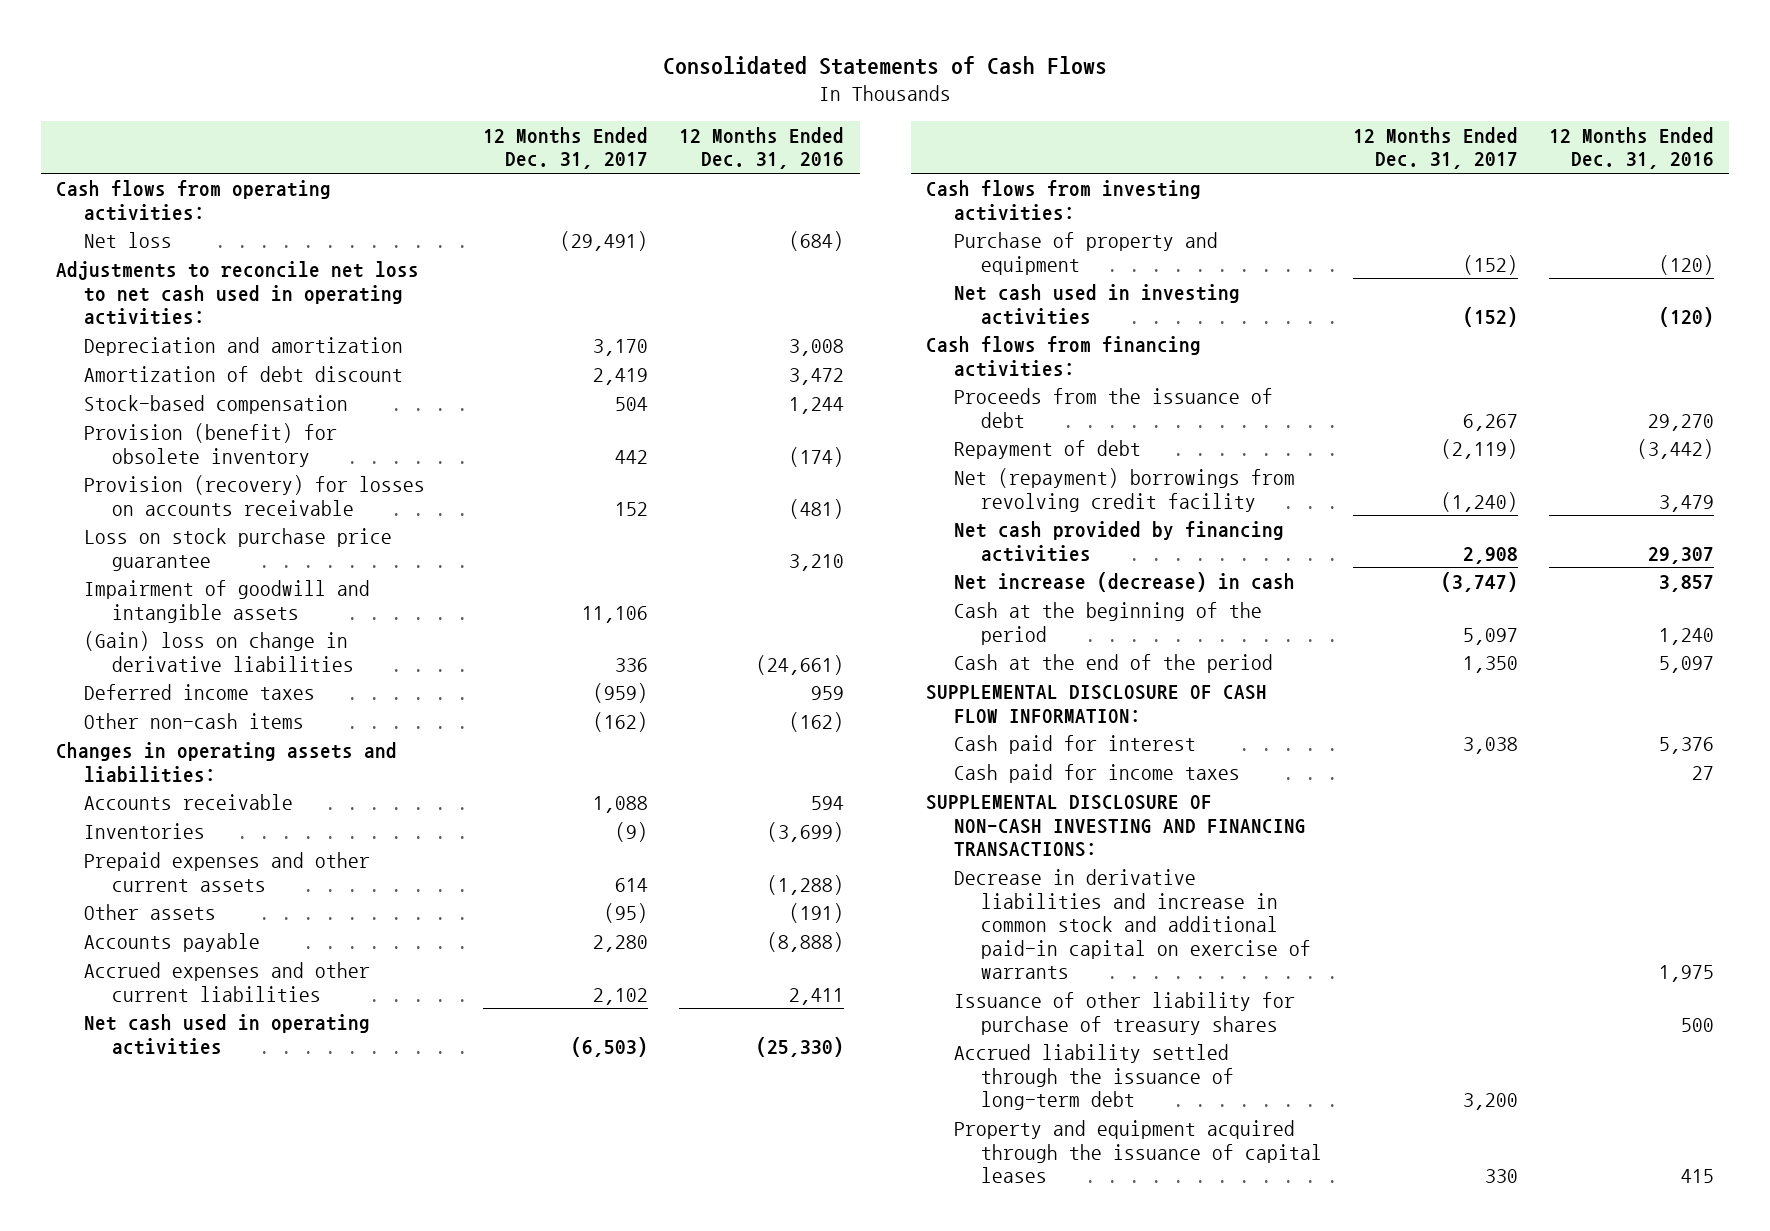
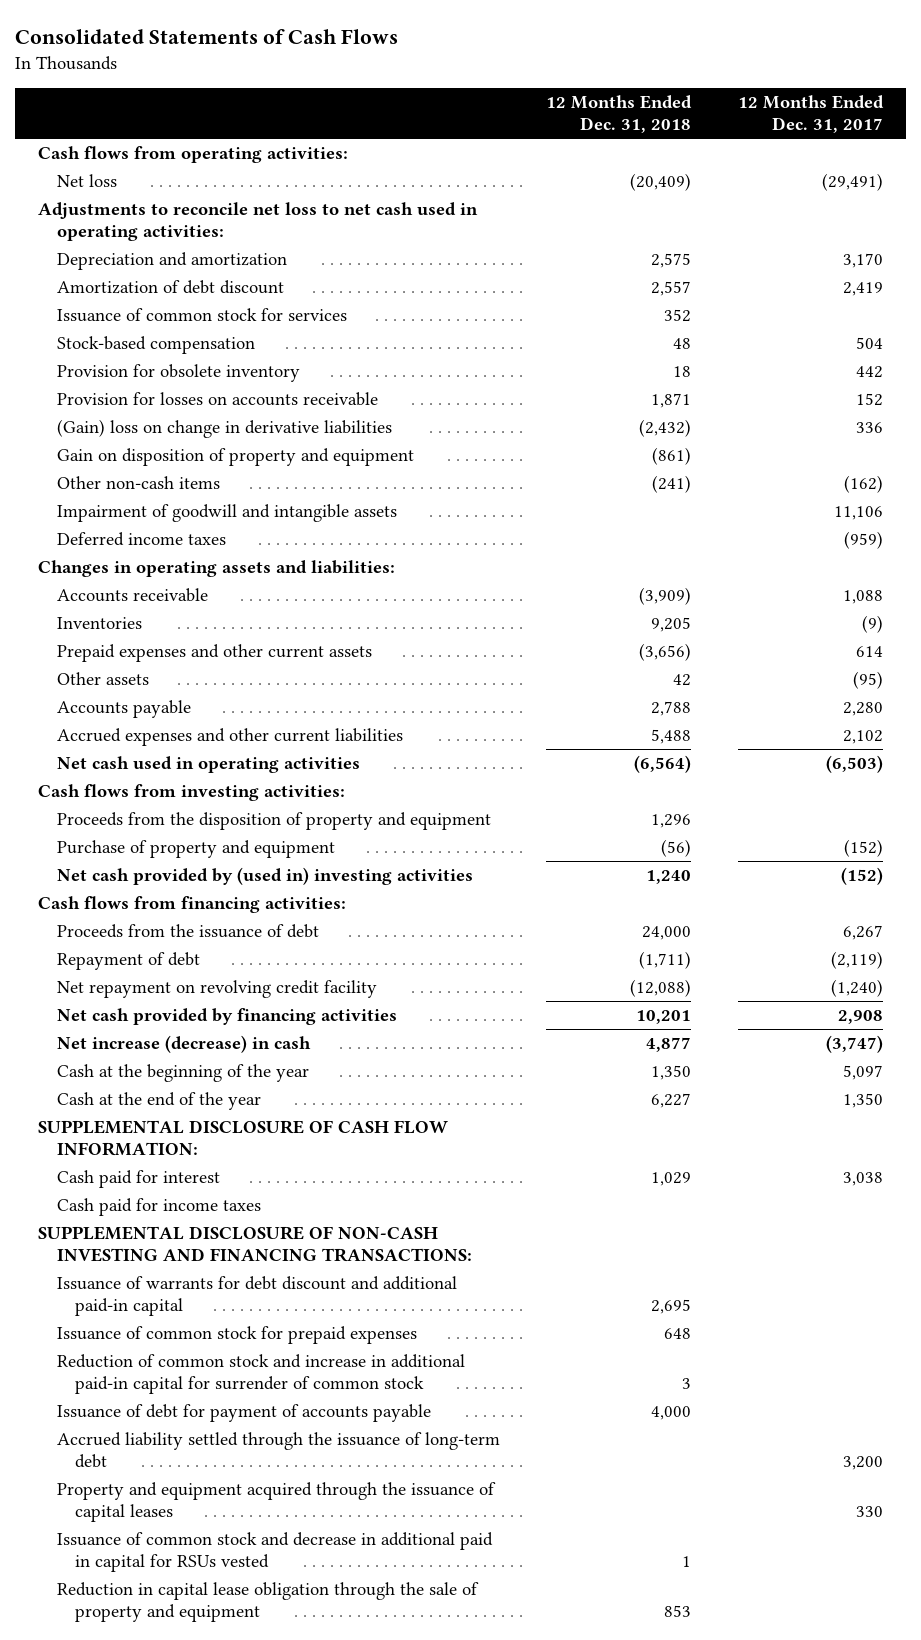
- | 12 Months Ended Dec. 31, 2017 | 12 Months Ended Dec. 31, 2016
+ | 12 Months Ended Dec. 31, 2018 | 12 Months Ended Dec. 31, 2017
+ Issuance of common stock for services | 352 |
- Provision (benefit) for obsolete inventory | 442 | (174)
- Provision (recovery) for losses on accounts receivable | 152 | (481)
- Loss on stock purchase price guarantee | | 3,210
+ Provision for obsolete inventory | 18 | 442
+ Provision for losses on accounts receivable | 1,871 | 152
+ Gain on disposition of property and equipment | (861) |
moved down: Impairment of goodwill and intangible assets | | 11,106
moved down: Deferred income taxes | | (959)
+ Proceeds from the disposition of property and equipment | 1,296 |
- Net cash used in investing activities | (152) | (120)
+ Net cash provided by (used in) investing activities | 1,240 | (152)
- Net (repayment) borrowings from revolving credit facility | (1,240) | 3,479
+ Net repayment on revolving credit facility | (12,088) | (1,240)
- Cash at the beginning of the period | 5,097 | 1,240
- Cash at the end of the period | 1,350 | 5,097
+ Cash at the beginning of the year | 1,350 | 5,097
+ Cash at the end of the year | 6,227 | 1,350
- Decrease in derivative liabilities and increase in common stock and additional paid-in capital on exercise of warrants | | 1,975
- Issuance of other liability for purchase of treasury shares | | 500
+ Issuance of warrants for debt discount and additional paid-in capital | 2,695 |
+ Issuance of common stock for prepaid expenses | 648 |
+ Reduction of common stock and increase in additional paid-in capital for surrender of common stock | 3 |
+ Issuance of debt for payment of accounts payable | 4,000 |
+ Issuance of common stock and decrease in additional paid in capital for RSUs vested | 1 |
+ Reduction in capital lease obligation through the sale of property and equipment | 853 |

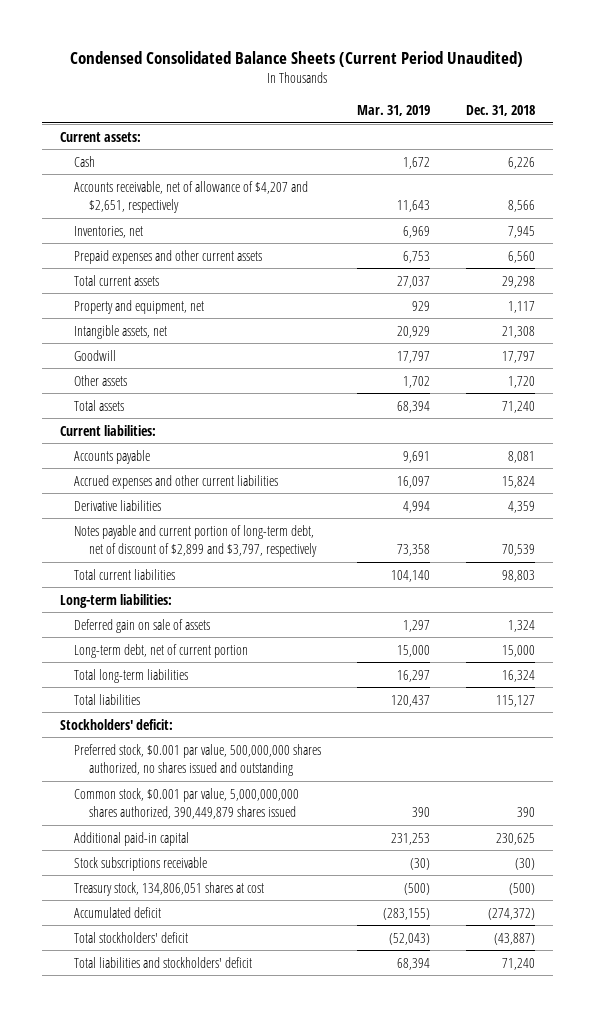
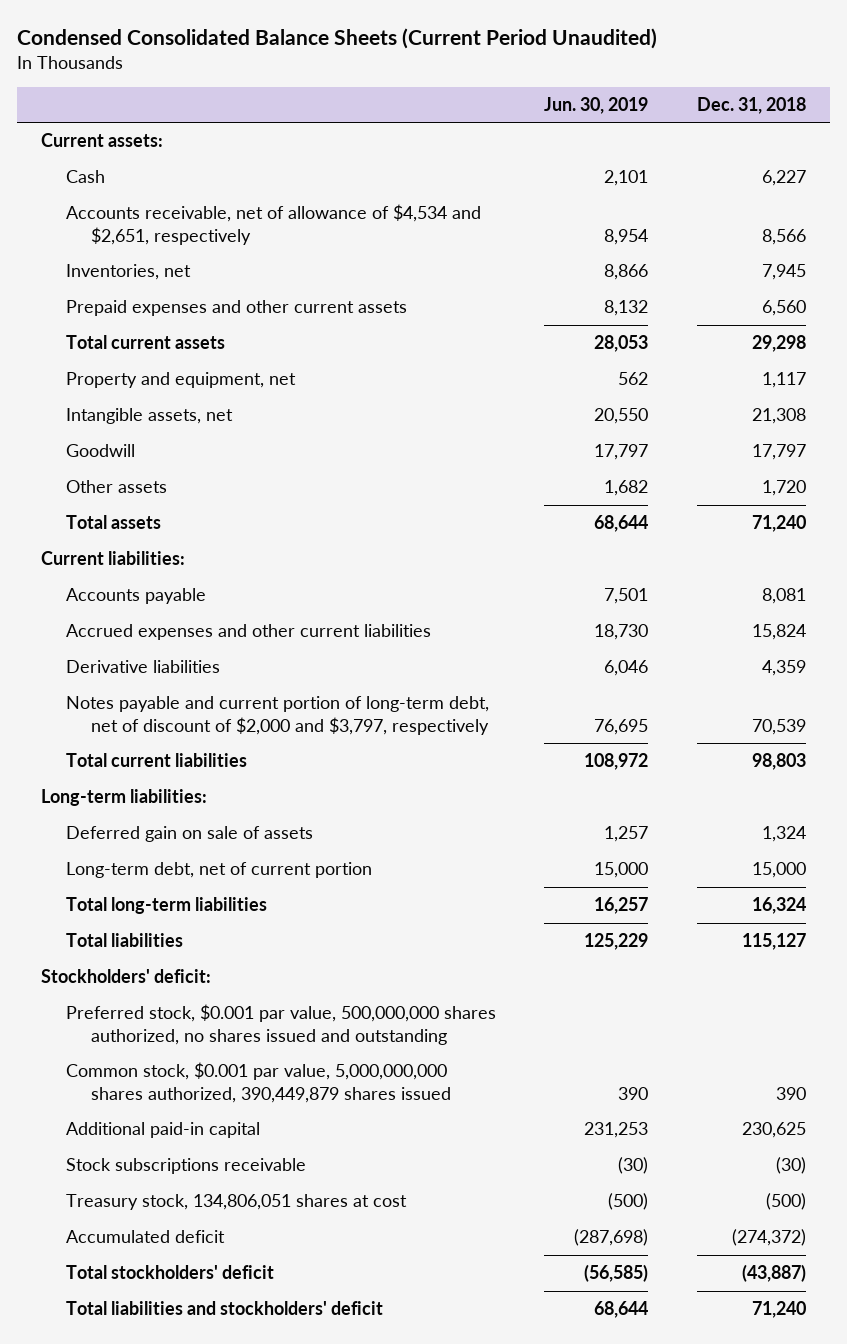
- | Mar. 31, 2019 | Dec. 31, 2018
+ | Jun. 30, 2019 | Dec. 31, 2018
- Cash | 1,672 | 6,226
- Accounts receivable, net of allowance of $4,207 and $2,651, respectively | 11,643 | 8,566
+ Cash | 2,101 | 6,227
+ Accounts receivable, net of allowance of $4,534 and $2,651, respectively | 8,954 | 8,566
- Notes payable and current portion of long-term debt, net of discount of $2,899 and $3,797, respectively | 73,358 | 70,539
+ Notes payable and current portion of long-term debt, net of discount of $2,000 and $3,797, respectively | 76,695 | 70,539

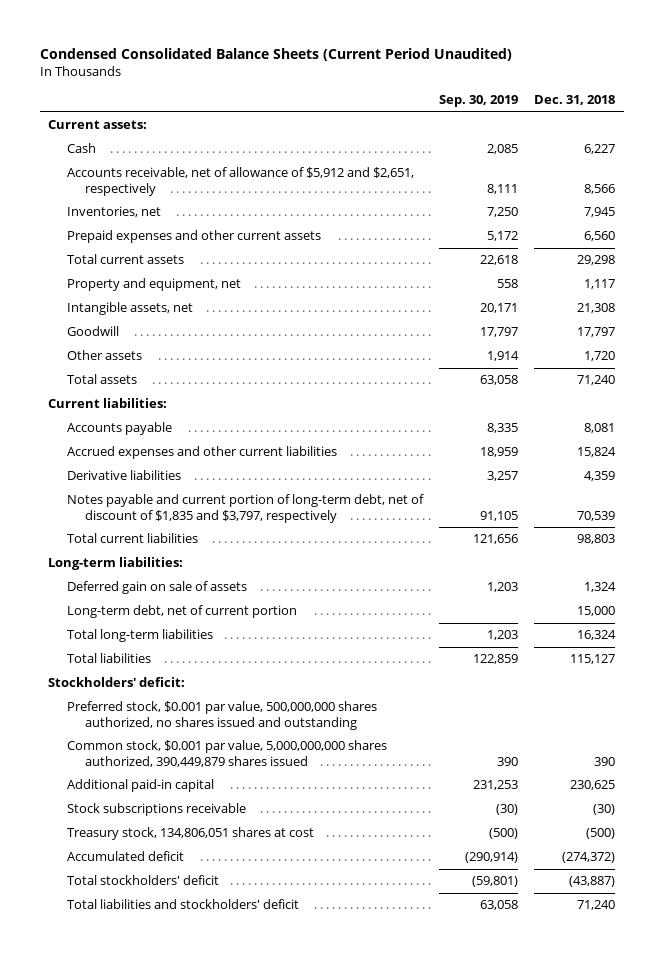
- | Jun. 30, 2019 | Dec. 31, 2018
+ | Sep. 30, 2019 | Dec. 31, 2018
- Accounts receivable, net of allowance of $4,534 and $2,651, respectively | 8,954 | 8,566
+ Accounts receivable, net of allowance of $5,912 and $2,651, respectively | 8,111 | 8,566
- Notes payable and current portion of long-term debt, net of discount of $2,000 and $3,797, respectively | 76,695 | 70,539
+ Notes payable and current portion of long-term debt, net of discount of $1,835 and $3,797, respectively | 91,105 | 70,539

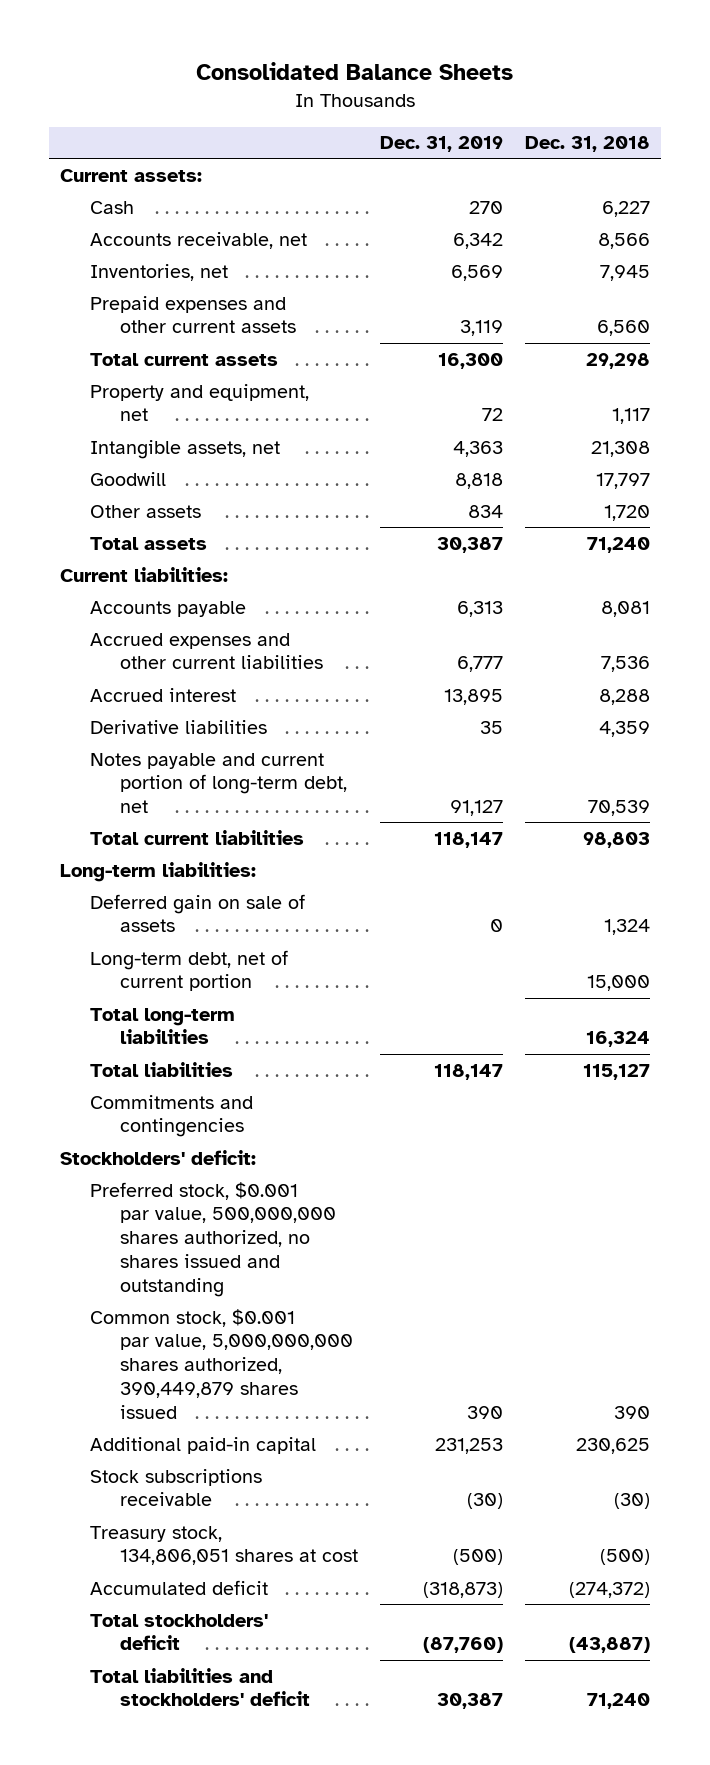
- Condensed Consolidated Balance Sheets (Current Period Unaudited)
+ Consolidated Balance Sheets
- | Sep. 30, 2019 | Dec. 31, 2018
+ | Dec. 31, 2019 | Dec. 31, 2018
- Accounts receivable, net of allowance of $5,912 and $2,651, respectively | 8,111 | 8,566
+ Accounts receivable, net | 6,342 | 8,566
- Accrued expenses and other current liabilities | 18,959 | 15,824
+ Accrued expenses and other current liabilities | 6,777 | 7,536
+ Accrued interest | 13,895 | 8,288
- Notes payable and current portion of long-term debt, net of discount of $1,835 and $3,797, respectively | 91,105 | 70,539
+ Notes payable and current portion of long-term debt, net | 91,127 | 70,539
+ Commitments and contingencies

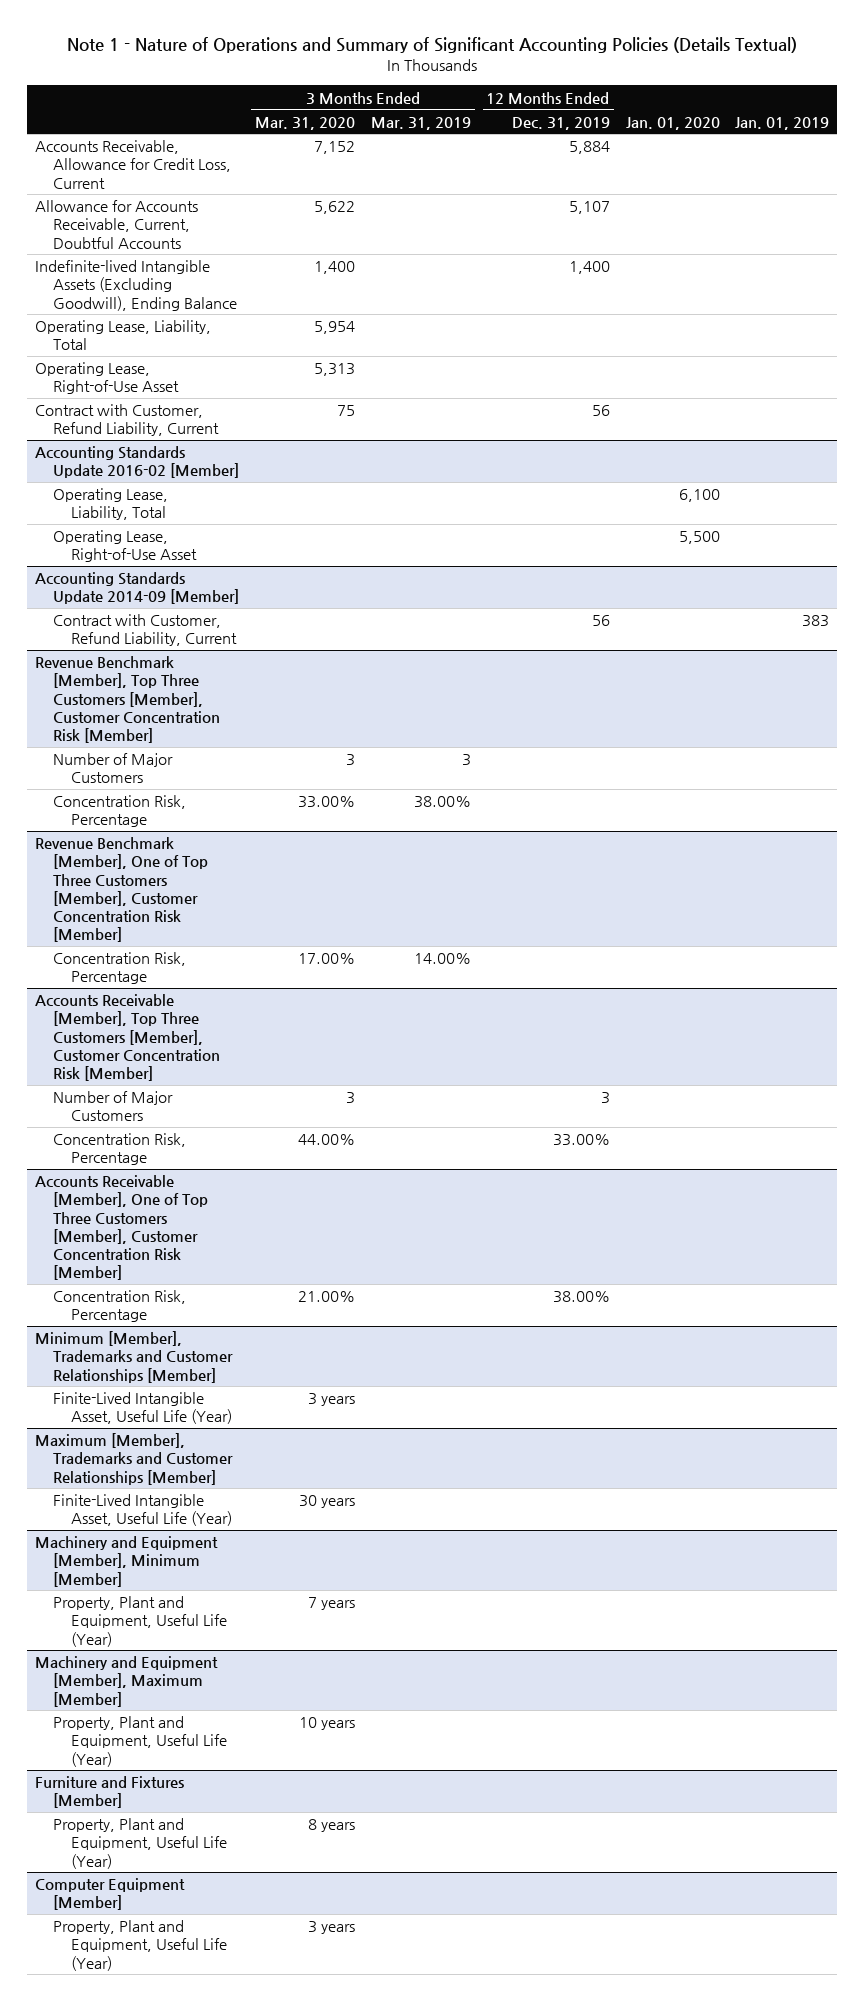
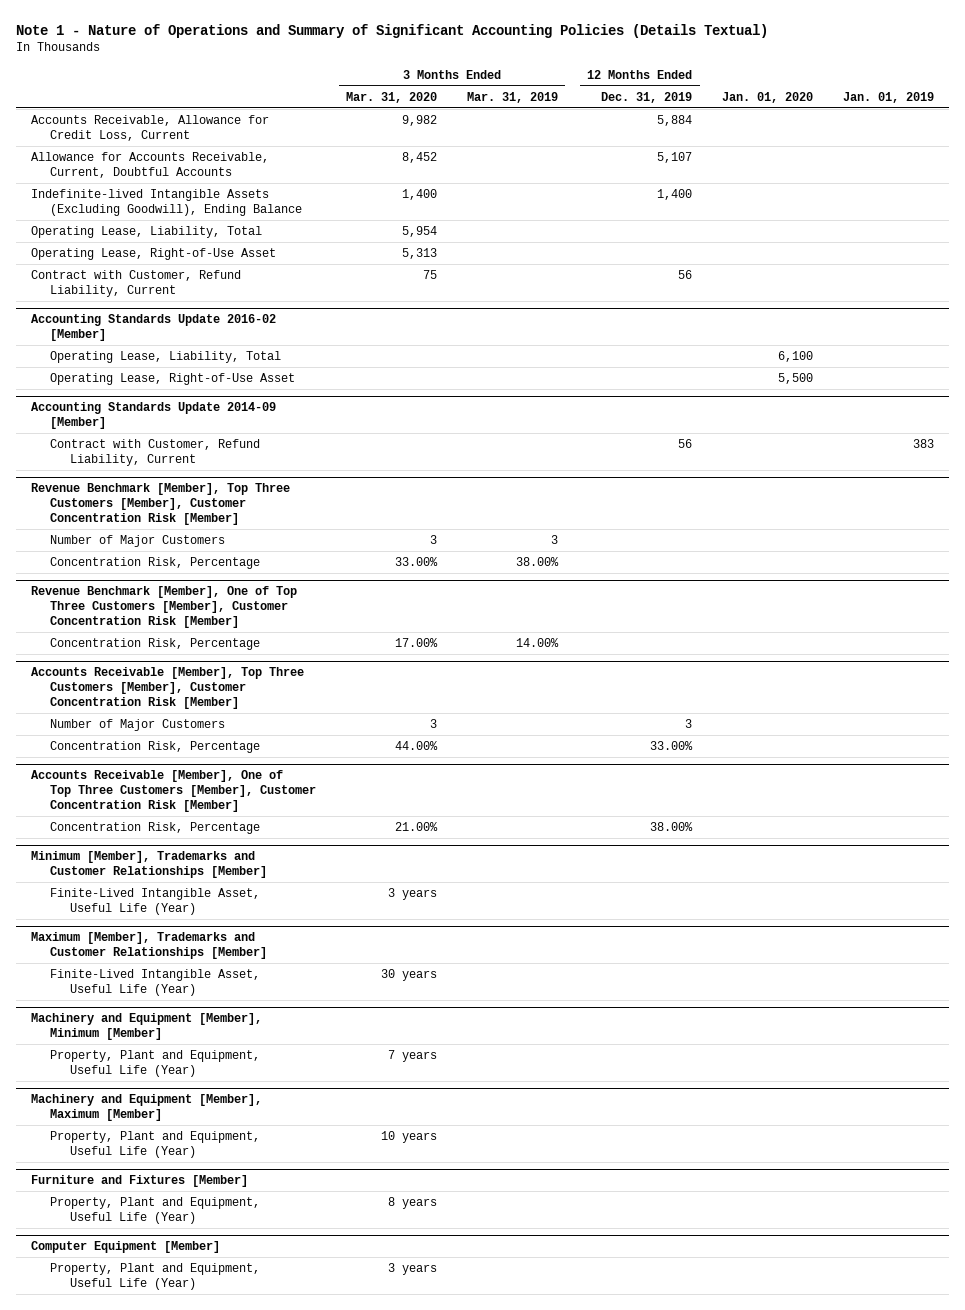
- Accounts Receivable, Allowance for Credit Loss, Current | 7,152 | | 5,884 | |
- Allowance for Accounts Receivable, Current, Doubtful Accounts | 5,622 | | 5,107 | |
+ Accounts Receivable, Allowance for Credit Loss, Current | 9,982 | | 5,884 | |
+ Allowance for Accounts Receivable, Current, Doubtful Accounts | 8,452 | | 5,107 | |

